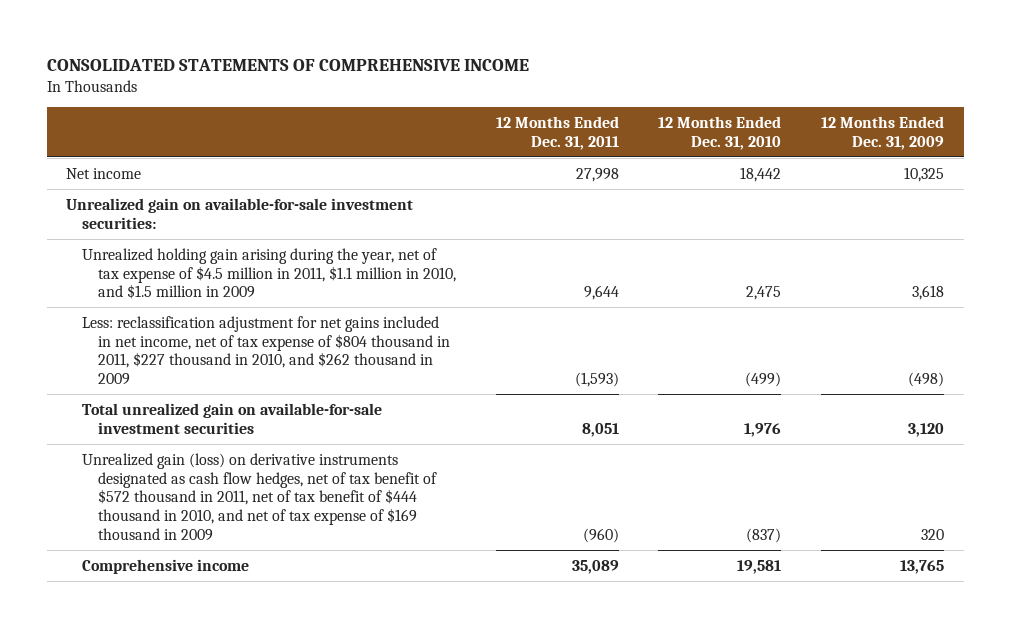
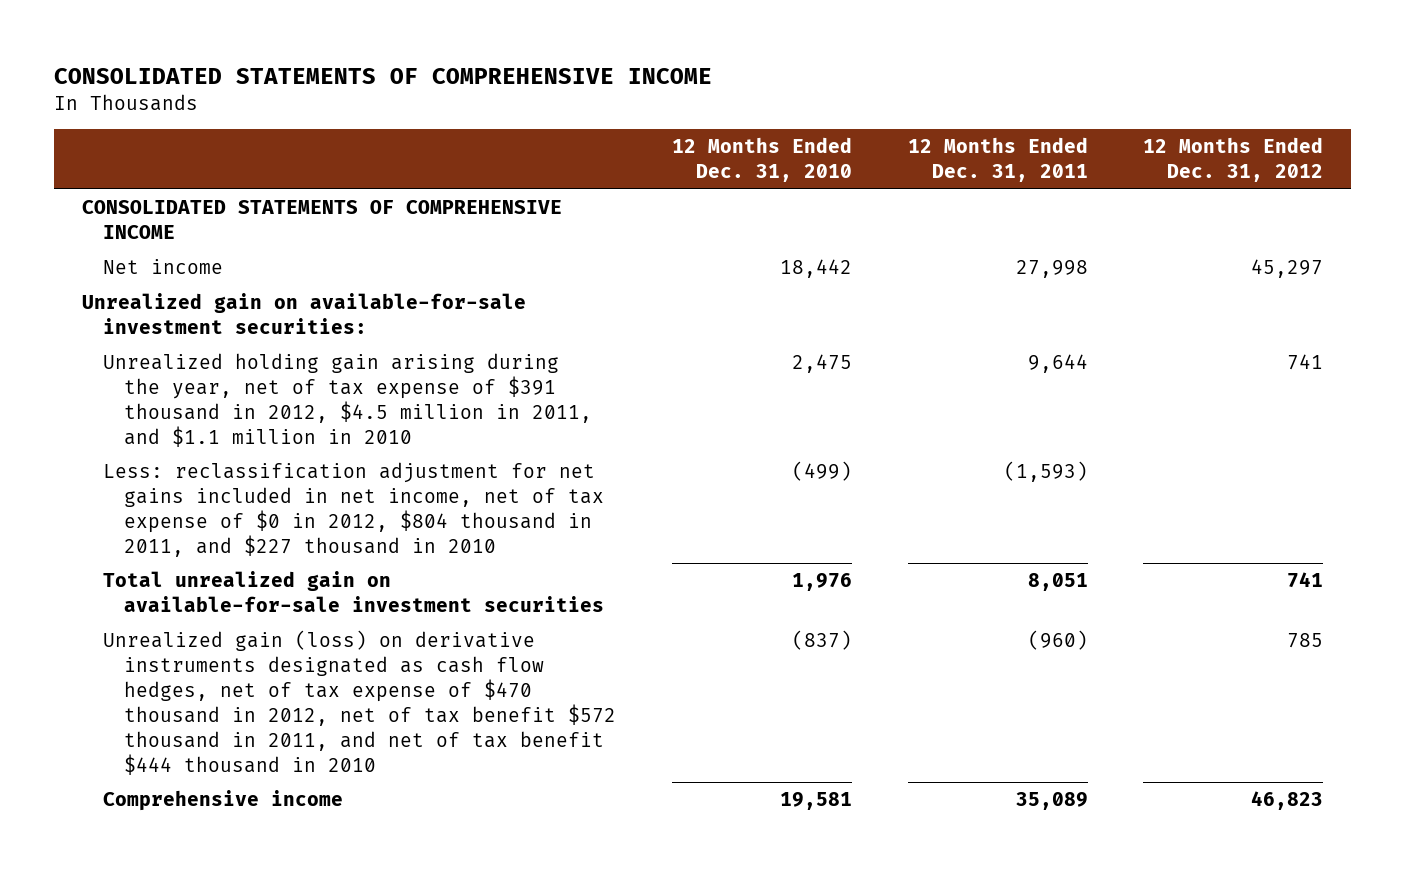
- | 12 Months Ended Dec. 31, 2011 | 12 Months Ended Dec. 31, 2010 | 12 Months Ended Dec. 31, 2009
+ | 12 Months Ended Dec. 31, 2010 | 12 Months Ended Dec. 31, 2011 | 12 Months Ended Dec. 31, 2012
+ CONSOLIDATED STATEMENTS OF COMPREHENSIVE INCOME
- Unrealized holding gain arising during the year, net of tax expense of $4.5 million in 2011, $1.1 million in 2010, and $1.5 million in 2009 | 9,644 | 2,475 | 3,618
- Less: reclassification adjustment for net gains included in net income, net of tax expense of $804 thousand in 2011, $227 thousand in 2010, and $262 thousand in 2009 | (1,593) | (499) | (498)
+ Unrealized holding gain arising during the year, net of tax expense of $391 thousand in 2012, $4.5 million in 2011, and $1.1 million in 2010 | 2,475 | 9,644 | 741
+ Less: reclassification adjustment for net gains included in net income, net of tax expense of $0 in 2012, $804 thousand in 2011, and $227 thousand in 2010 | (499) | (1,593) |
- Unrealized gain (loss) on derivative instruments designated as cash flow hedges, net of tax benefit of $572 thousand in 2011, net of tax benefit of $444 thousand in 2010, and net of tax expense of $169 thousand in 2009 | (960) | (837) | 320
+ Unrealized gain (loss) on derivative instruments designated as cash flow hedges, net of tax expense of $470 thousand in 2012, net of tax benefit $572 thousand in 2011, and net of tax benefit $444 thousand in 2010 | (837) | (960) | 785

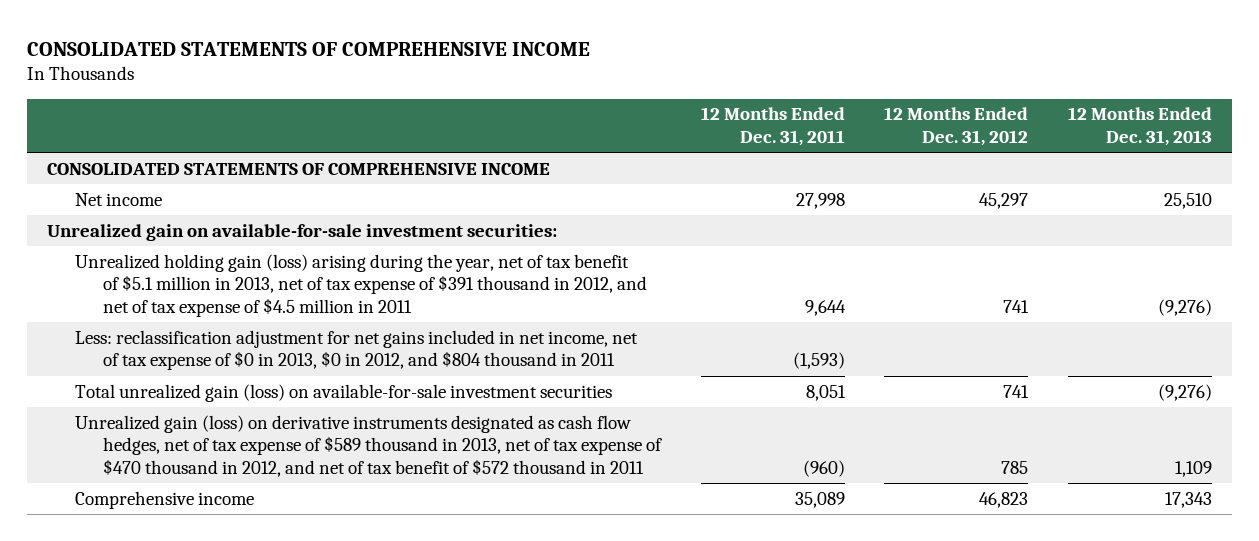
- | 12 Months Ended Dec. 31, 2010 | 12 Months Ended Dec. 31, 2011 | 12 Months Ended Dec. 31, 2012
+ | 12 Months Ended Dec. 31, 2011 | 12 Months Ended Dec. 31, 2012 | 12 Months Ended Dec. 31, 2013
- Unrealized holding gain arising during the year, net of tax expense of $391 thousand in 2012, $4.5 million in 2011, and $1.1 million in 2010 | 2,475 | 9,644 | 741
- Less: reclassification adjustment for net gains included in net income, net of tax expense of $0 in 2012, $804 thousand in 2011, and $227 thousand in 2010 | (499) | (1,593) |
- Total unrealized gain on available-for-sale investment securities | 1,976 | 8,051 | 741
- Unrealized gain (loss) on derivative instruments designated as cash flow hedges, net of tax expense of $470 thousand in 2012, net of tax benefit $572 thousand in 2011, and net of tax benefit $444 thousand in 2010 | (837) | (960) | 785
+ Unrealized holding gain (loss) arising during the year, net of tax benefit of $5.1 million in 2013, net of tax expense of $391 thousand in 2012, and net of tax expense of $4.5 million in 2011 | 9,644 | 741 | (9,276)
+ Less: reclassification adjustment for net gains included in net income, net of tax expense of $0 in 2013, $0 in 2012, and $804 thousand in 2011 | (1,593) | |
+ Total unrealized gain (loss) on available-for-sale investment securities | 8,051 | 741 | (9,276)
+ Unrealized gain (loss) on derivative instruments designated as cash flow hedges, net of tax expense of $589 thousand in 2013, net of tax expense of $470 thousand in 2012, and net of tax benefit of $572 thousand in 2011 | (960) | 785 | 1,109

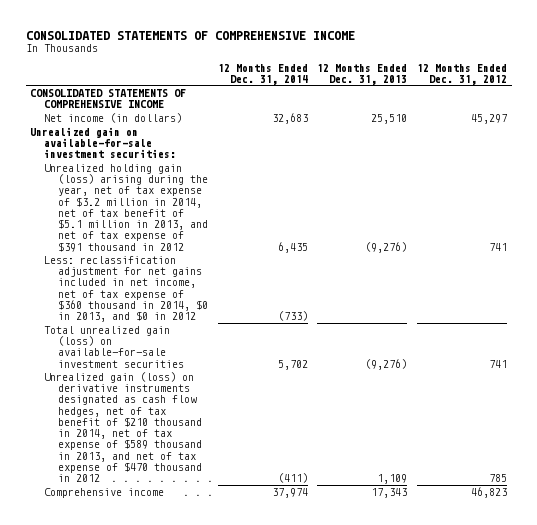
- | 12 Months Ended Dec. 31, 2011 | 12 Months Ended Dec. 31, 2012 | 12 Months Ended Dec. 31, 2013
+ | 12 Months Ended Dec. 31, 2014 | 12 Months Ended Dec. 31, 2013 | 12 Months Ended Dec. 31, 2012
- Net income | 27,998 | 45,297 | 25,510
+ Net income (in dollars) | 32,683 | 25,510 | 45,297
- Unrealized holding gain (loss) arising during the year, net of tax benefit of $5.1 million in 2013, net of tax expense of $391 thousand in 2012, and net of tax expense of $4.5 million in 2011 | 9,644 | 741 | (9,276)
- Less: reclassification adjustment for net gains included in net income, net of tax expense of $0 in 2013, $0 in 2012, and $804 thousand in 2011 | (1,593) | |
+ Unrealized holding gain (loss) arising during the year, net of tax expense of $3.2 million in 2014, net of tax benefit of $5.1 million in 2013, and net of tax expense of $391 thousand in 2012 | 6,435 | (9,276) | 741
+ Less: reclassification adjustment for net gains included in net income, net of tax expense of $360 thousand in 2014, $0 in 2013, and $0 in 2012 | (733) | |
- Unrealized gain (loss) on derivative instruments designated as cash flow hedges, net of tax expense of $589 thousand in 2013, net of tax expense of $470 thousand in 2012, and net of tax benefit of $572 thousand in 2011 | (960) | 785 | 1,109
+ Unrealized gain (loss) on derivative instruments designated as cash flow hedges, net of tax benefit of $210 thousand in 2014, net of tax expense of $589 thousand in 2013, and net of tax expense of $470 thousand in 2012 | (411) | 1,109 | 785

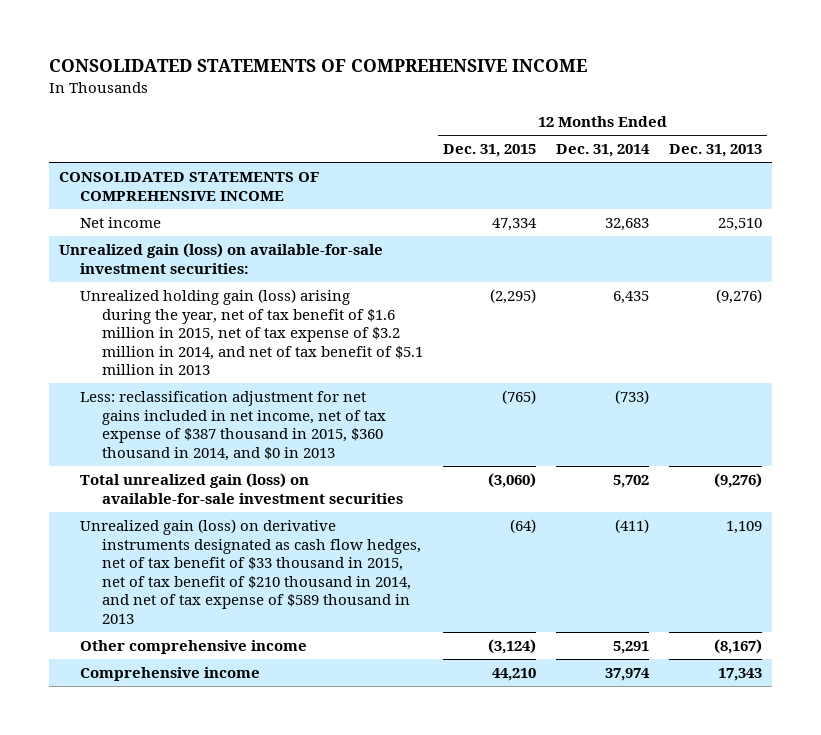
- | 12 Months Ended Dec. 31, 2014 | 12 Months Ended Dec. 31, 2013 | 12 Months Ended Dec. 31, 2012
+ | 12 Months Ended Dec. 31, 2015 | 12 Months Ended Dec. 31, 2014 | 12 Months Ended Dec. 31, 2013
- Net income (in dollars) | 32,683 | 25,510 | 45,297
- Unrealized gain on available-for-sale investment securities:
- Unrealized holding gain (loss) arising during the year, net of tax expense of $3.2 million in 2014, net of tax benefit of $5.1 million in 2013, and net of tax expense of $391 thousand in 2012 | 6,435 | (9,276) | 741
- Less: reclassification adjustment for net gains included in net income, net of tax expense of $360 thousand in 2014, $0 in 2013, and $0 in 2012 | (733) | |
+ Net income | 47,334 | 32,683 | 25,510
+ Unrealized gain (loss) on available-for-sale investment securities:
+ Unrealized holding gain (loss) arising during the year, net of tax benefit of $1.6 million in 2015, net of tax expense of $3.2 million in 2014, and net of tax benefit of $5.1 million in 2013 | (2,295) | 6,435 | (9,276)
+ Less: reclassification adjustment for net gains included in net income, net of tax expense of $387 thousand in 2015, $360 thousand in 2014, and $0 in 2013 | (765) | (733) |
- Unrealized gain (loss) on derivative instruments designated as cash flow hedges, net of tax benefit of $210 thousand in 2014, net of tax expense of $589 thousand in 2013, and net of tax expense of $470 thousand in 2012 | (411) | 1,109 | 785
+ Unrealized gain (loss) on derivative instruments designated as cash flow hedges, net of tax benefit of $33 thousand in 2015, net of tax benefit of $210 thousand in 2014, and net of tax expense of $589 thousand in 2013 | (64) | (411) | 1,109
+ Other comprehensive income | (3,124) | 5,291 | (8,167)

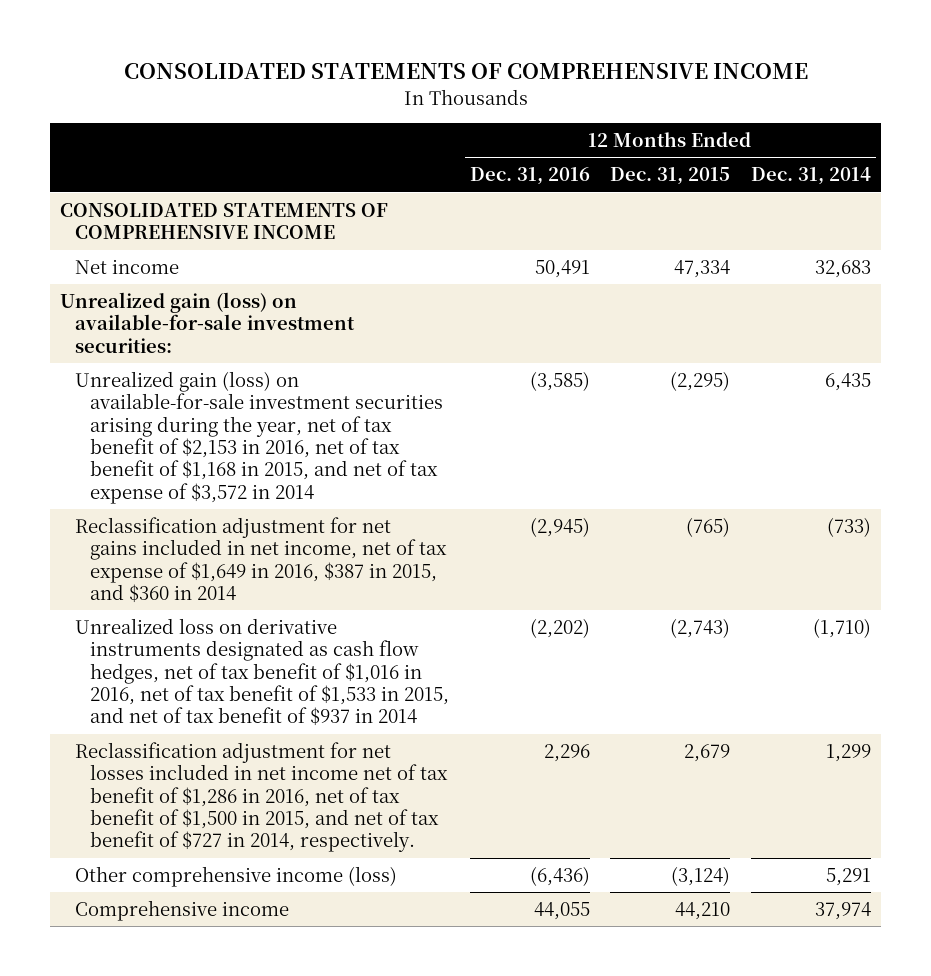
- | 12 Months Ended Dec. 31, 2015 | 12 Months Ended Dec. 31, 2014 | 12 Months Ended Dec. 31, 2013
+ | 12 Months Ended Dec. 31, 2016 | 12 Months Ended Dec. 31, 2015 | 12 Months Ended Dec. 31, 2014
- Unrealized holding gain (loss) arising during the year, net of tax benefit of $1.6 million in 2015, net of tax expense of $3.2 million in 2014, and net of tax benefit of $5.1 million in 2013 | (2,295) | 6,435 | (9,276)
- Less: reclassification adjustment for net gains included in net income, net of tax expense of $387 thousand in 2015, $360 thousand in 2014, and $0 in 2013 | (765) | (733) |
- Total unrealized gain (loss) on available-for-sale investment securities | (3,060) | 5,702 | (9,276)
- Unrealized gain (loss) on derivative instruments designated as cash flow hedges, net of tax benefit of $33 thousand in 2015, net of tax benefit of $210 thousand in 2014, and net of tax expense of $589 thousand in 2013 | (64) | (411) | 1,109
- Other comprehensive income | (3,124) | 5,291 | (8,167)
+ Unrealized gain (loss) on available-for-sale investment securities arising during the year, net of tax benefit of $2,153 in 2016, net of tax benefit of $1,168 in 2015, and net of tax expense of $3,572 in 2014 | (3,585) | (2,295) | 6,435
+ Reclassification adjustment for net gains included in net income, net of tax expense of $1,649 in 2016, $387 in 2015, and $360 in 2014 | (2,945) | (765) | (733)
+ Unrealized loss on derivative instruments designated as cash flow hedges, net of tax benefit of $1,016 in 2016, net of tax benefit of $1,533 in 2015, and net of tax benefit of $937 in 2014 | (2,202) | (2,743) | (1,710)
+ Reclassification adjustment for net losses included in net income net of tax benefit of $1,286 in 2016, net of tax benefit of $1,500 in 2015, and net of tax benefit of $727 in 2014, respectively. | 2,296 | 2,679 | 1,299
+ Other comprehensive income (loss) | (6,436) | (3,124) | 5,291

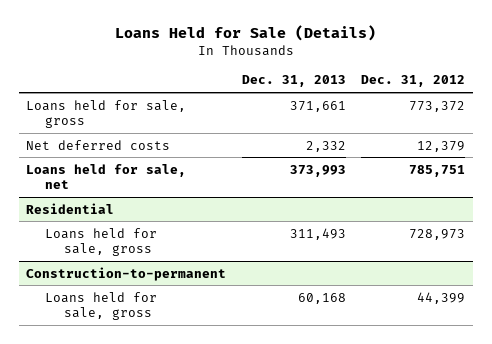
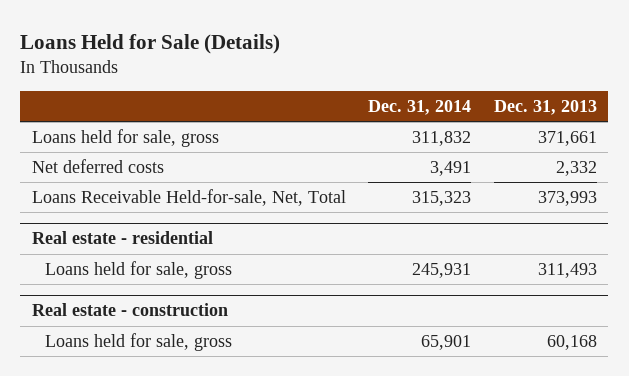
- | Dec. 31, 2013 | Dec. 31, 2012
+ | Dec. 31, 2014 | Dec. 31, 2013
- Loans held for sale, net | 373,993 | 785,751
- Residential
+ Loans Receivable Held-for-sale, Net, Total | 315,323 | 373,993
+ Real estate - residential
- Construction-to-permanent
+ Real estate - construction

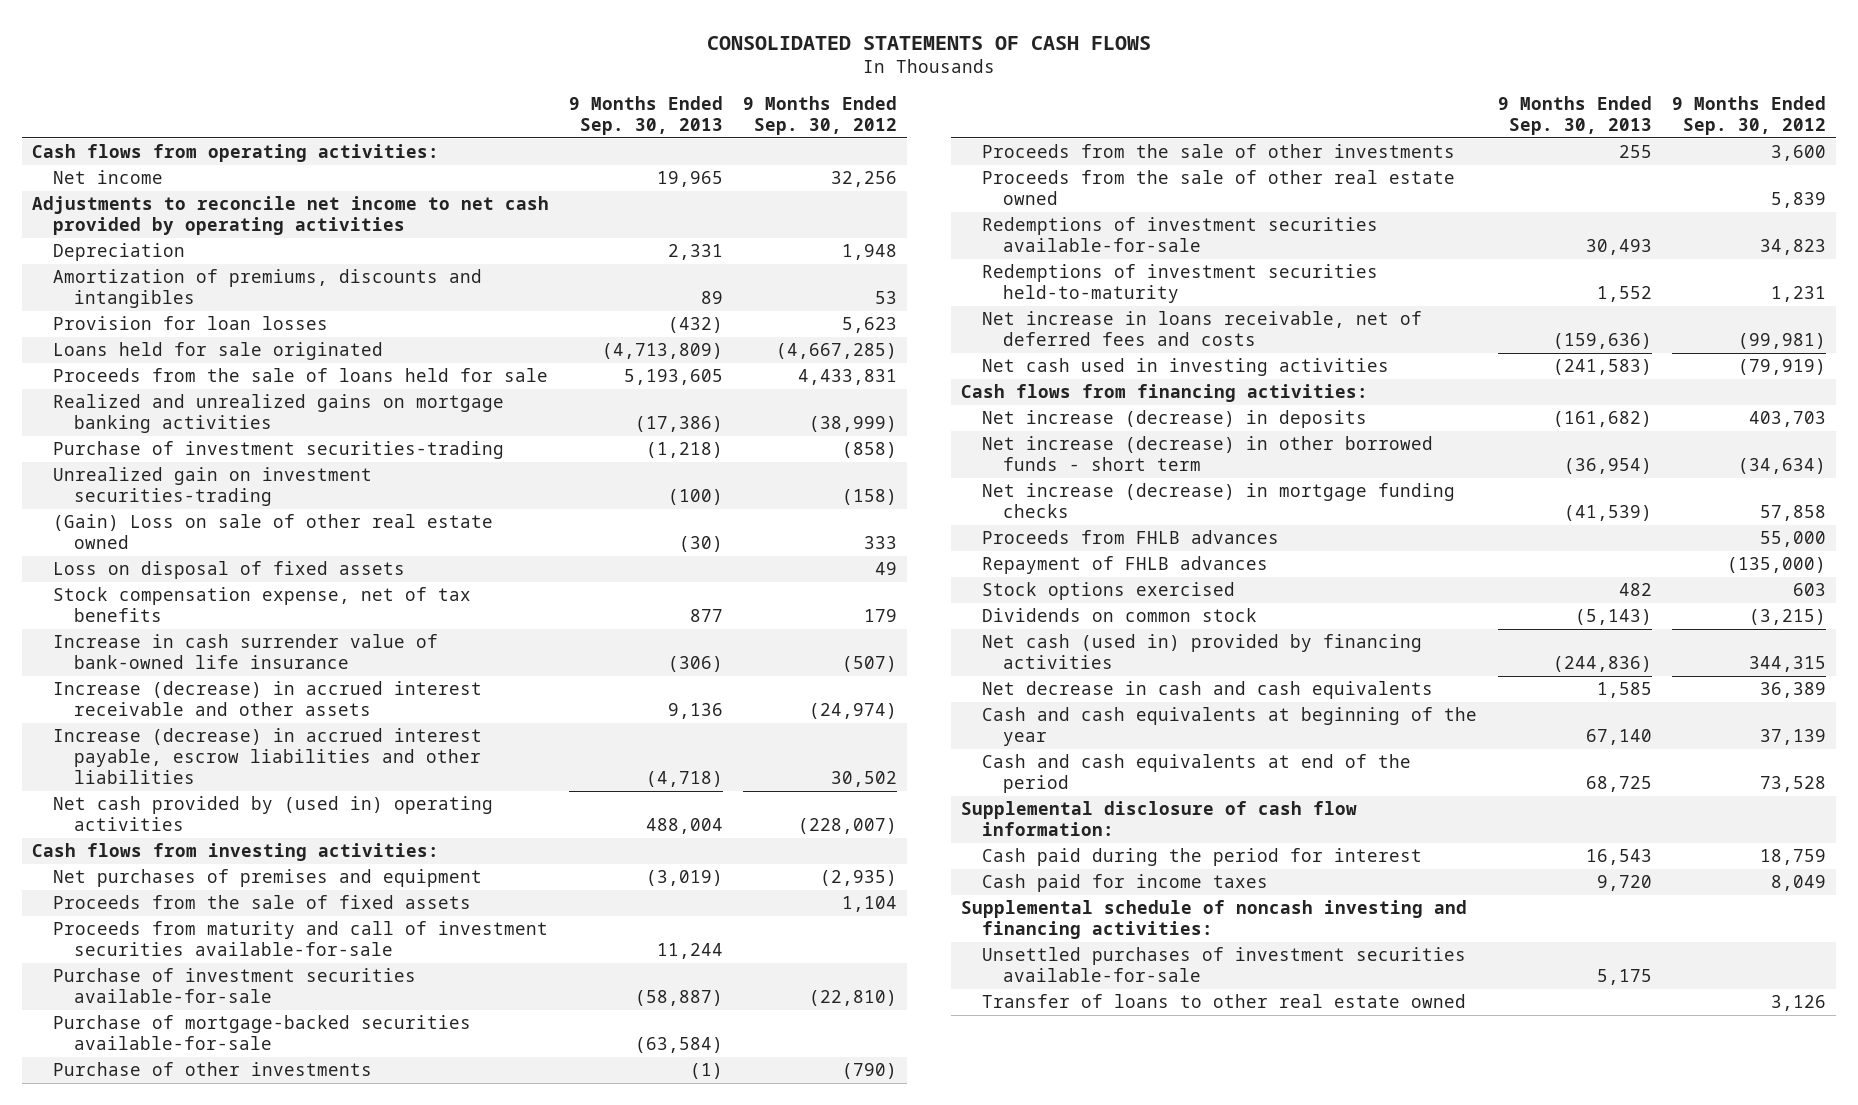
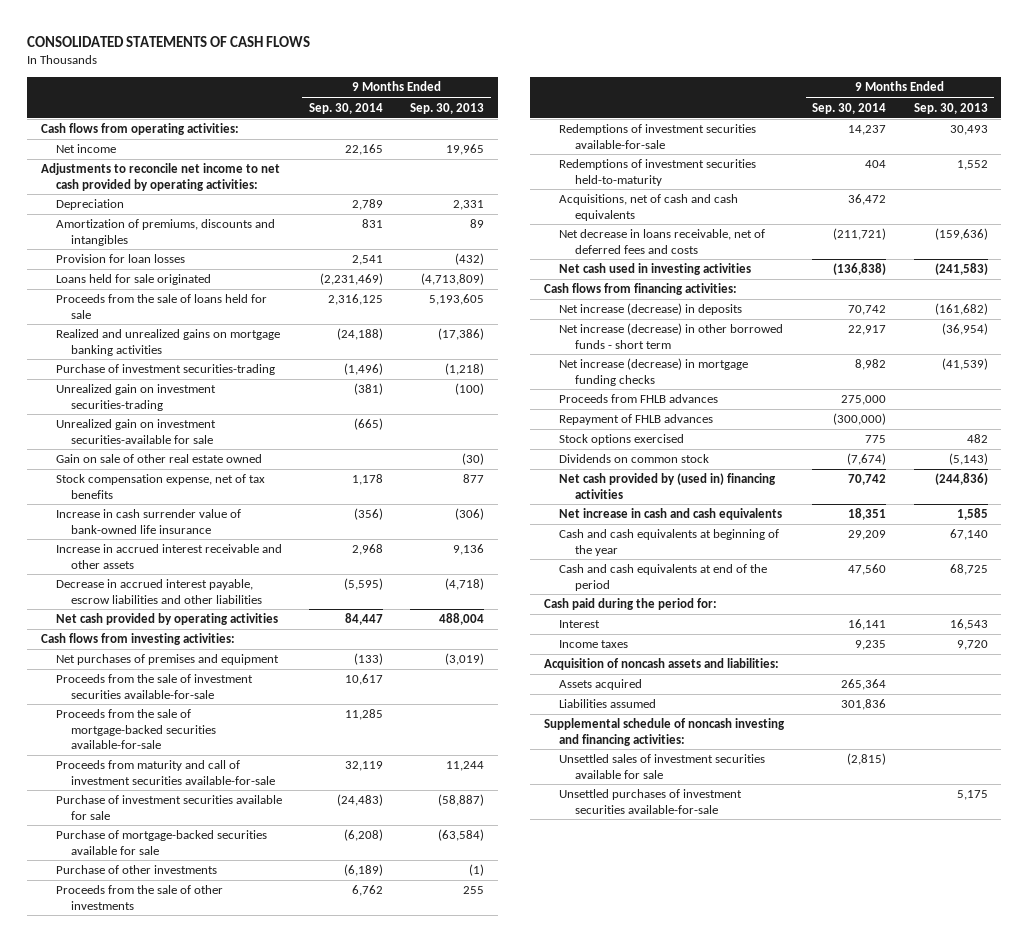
- | 9 Months Ended Sep. 30, 2013 | 9 Months Ended Sep. 30, 2012
+ | 9 Months Ended Sep. 30, 2014 | 9 Months Ended Sep. 30, 2013
- Adjustments to reconcile net income to net cash provided by operating activities
+ Adjustments to reconcile net income to net cash provided by operating activities:
- (Gain) Loss on sale of other real estate owned | (30) | 333
- Loss on disposal of fixed assets | | 49
+ Unrealized gain on investment securities-available for sale | (665) |
+ Gain on sale of other real estate owned | | (30)
- Increase (decrease) in accrued interest receivable and other assets | 9,136 | (24,974)
- Increase (decrease) in accrued interest payable, escrow liabilities and other liabilities | (4,718) | 30,502
- Net cash provided by (used in) operating activities | 488,004 | (228,007)
+ Increase in accrued interest receivable and other assets | 2,968 | 9,136
+ Decrease in accrued interest payable, escrow liabilities and other liabilities | (5,595) | (4,718)
+ Net cash provided by operating activities | 84,447 | 488,004
- Proceeds from the sale of fixed assets | | 1,104
+ Proceeds from the sale of investment securities available-for-sale | 10,617 |
+ Proceeds from the sale of mortgage-backed securities available-for-sale | 11,285 |
- Purchase of investment securities available-for-sale | (58,887) | (22,810)
- Purchase of mortgage-backed securities available-for-sale | (63,584) |
+ Purchase of investment securities available for sale | (24,483) | (58,887)
+ Purchase of mortgage-backed securities available for sale | (6,208) | (63,584)
- Proceeds from the sale of other real estate owned | | 5,839
- Net increase in loans receivable, net of deferred fees and costs | (159,636) | (99,981)
+ Acquisitions, net of cash and cash equivalents | 36,472 |
+ Net decrease in loans receivable, net of deferred fees and costs | (211,721) | (159,636)
- Net cash (used in) provided by financing activities | (244,836) | 344,315
- Net decrease in cash and cash equivalents | 1,585 | 36,389
+ Net cash provided by (used in) financing activities | 70,742 | (244,836)
+ Net increase in cash and cash equivalents | 18,351 | 1,585
- Supplemental disclosure of cash flow information:
- Cash paid during the period for interest | 16,543 | 18,759
- Cash paid for income taxes | 9,720 | 8,049
+ Cash paid during the period for:
+ Interest | 16,141 | 16,543
+ Income taxes | 9,235 | 9,720
+ Acquisition of noncash assets and liabilities:
+ Assets acquired | 265,364 |
+ Liabilities assumed | 301,836 |
+ Unsettled sales of investment securities available for sale | (2,815) |
- Transfer of loans to other real estate owned | | 3,126

